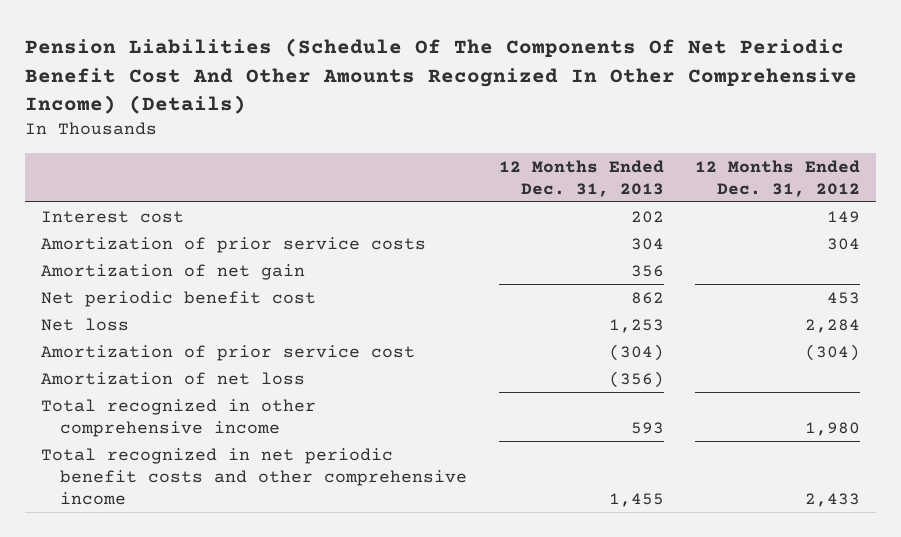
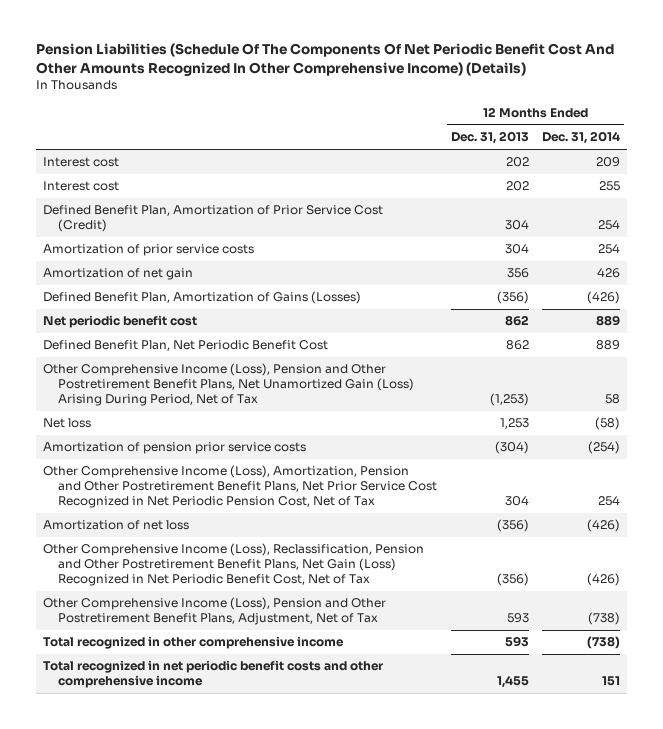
- | 12 Months Ended Dec. 31, 2013 | 12 Months Ended Dec. 31, 2012
+ | 12 Months Ended Dec. 31, 2013 | 12 Months Ended Dec. 31, 2014
+ Interest cost | 202 | 255
+ Defined Benefit Plan, Amortization of Prior Service Cost (Credit) | 304 | 254
+ Defined Benefit Plan, Amortization of Gains (Losses) | (356) | (426)
+ Defined Benefit Plan, Net Periodic Benefit Cost | 862 | 889
+ Other Comprehensive Income (Loss), Pension and Other Postretirement Benefit Plans, Net Unamortized Gain (Loss) Arising During Period, Net of Tax | (1,253) | 58
- Amortization of prior service cost | (304) | (304)
+ Amortization of pension prior service costs | (304) | (254)
+ Other Comprehensive Income (Loss), Amortization, Pension and Other Postretirement Benefit Plans, Net Prior Service Cost Recognized in Net Periodic Pension Cost, Net of Tax | 304 | 254
+ Other Comprehensive Income (Loss), Reclassification, Pension and Other Postretirement Benefit Plans, Net Gain (Loss) Recognized in Net Periodic Benefit Cost, Net of Tax | (356) | (426)
+ Other Comprehensive Income (Loss), Pension and Other Postretirement Benefit Plans, Adjustment, Net of Tax | 593 | (738)

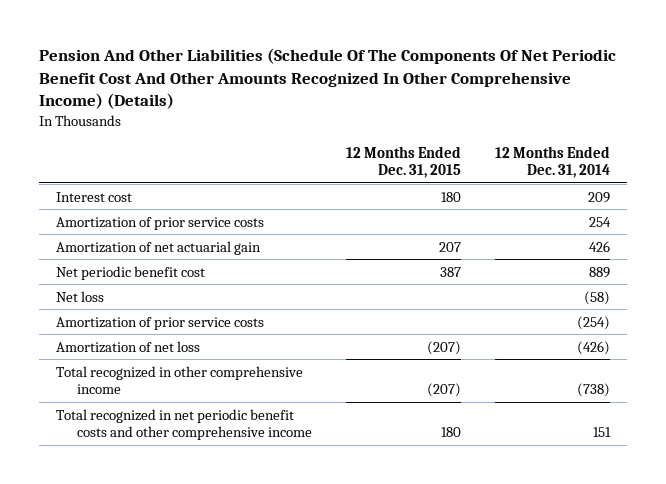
- Pension Liabilities (Schedule Of The Components Of Net Periodic Benefit Cost And Other Amounts Recognized In Other Comprehensive Income) (Details)
+ Pension And Other Liabilities (Schedule Of The Components Of Net Periodic Benefit Cost And Other Amounts Recognized In Other Comprehensive Income) (Details)
- | 12 Months Ended Dec. 31, 2013 | 12 Months Ended Dec. 31, 2014
+ | 12 Months Ended Dec. 31, 2015 | 12 Months Ended Dec. 31, 2014
- Interest cost | 202 | 255
- Defined Benefit Plan, Amortization of Prior Service Cost (Credit) | 304 | 254
- Amortization of net gain | 356 | 426
- Defined Benefit Plan, Amortization of Gains (Losses) | (356) | (426)
+ Amortization of net actuarial gain | 207 | 426
- Defined Benefit Plan, Net Periodic Benefit Cost | 862 | 889
- Other Comprehensive Income (Loss), Pension and Other Postretirement Benefit Plans, Net Unamortized Gain (Loss) Arising During Period, Net of Tax | (1,253) | 58
- Amortization of pension prior service costs | (304) | (254)
- Other Comprehensive Income (Loss), Amortization, Pension and Other Postretirement Benefit Plans, Net Prior Service Cost Recognized in Net Periodic Pension Cost, Net of Tax | 304 | 254
+ Amortization of prior service costs | | (254)
- Other Comprehensive Income (Loss), Reclassification, Pension and Other Postretirement Benefit Plans, Net Gain (Loss) Recognized in Net Periodic Benefit Cost, Net of Tax | (356) | (426)
- Other Comprehensive Income (Loss), Pension and Other Postretirement Benefit Plans, Adjustment, Net of Tax | 593 | (738)

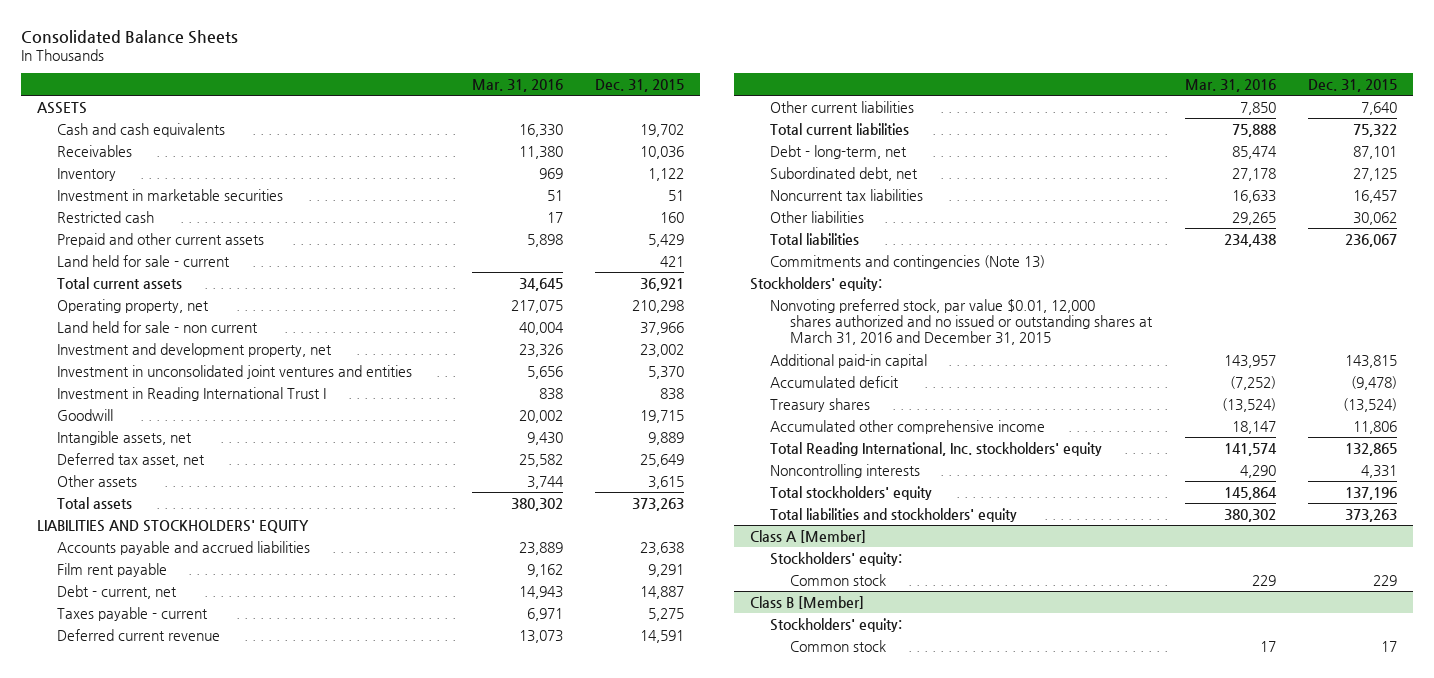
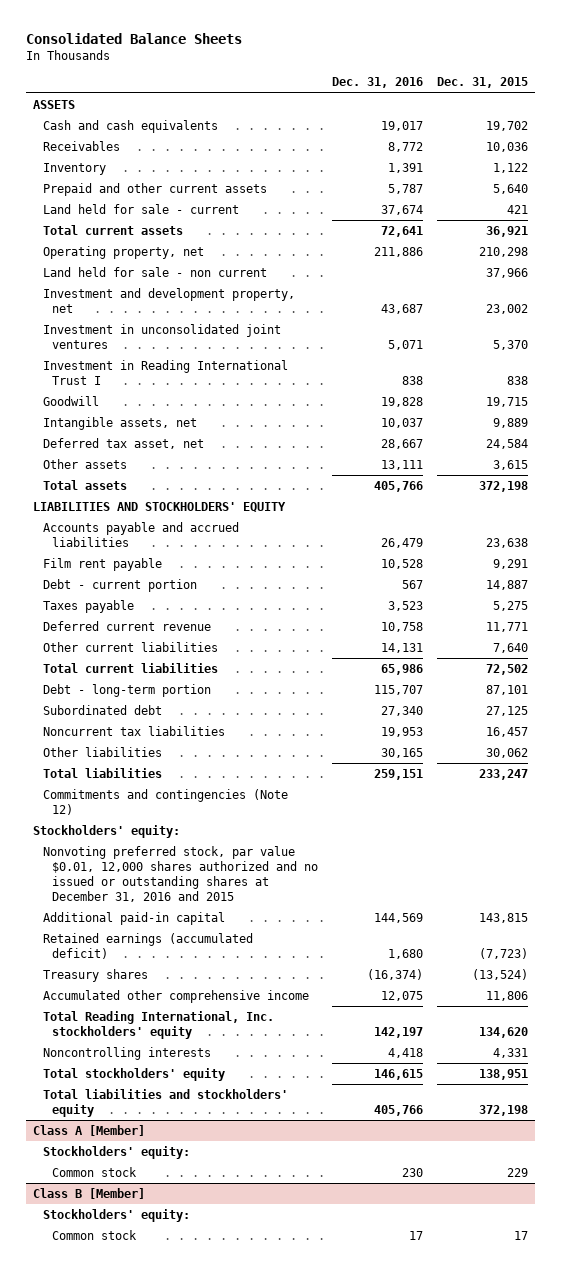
- | Mar. 31, 2016 | Dec. 31, 2015
+ | Dec. 31, 2016 | Dec. 31, 2015
- Investment in marketable securities | 51 | 51
- Restricted cash | 17 | 160
- Prepaid and other current assets | 5,898 | 5,429
+ Prepaid and other current assets | 5,787 | 5,640
- Investment in unconsolidated joint ventures and entities | 5,656 | 5,370
+ Investment in unconsolidated joint ventures | 5,071 | 5,370
- Deferred tax asset, net | 25,582 | 25,649
+ Deferred tax asset, net | 28,667 | 24,584
- Total assets | 380,302 | 373,263
+ Total assets | 405,766 | 372,198
- Debt - current, net | 14,943 | 14,887
- Taxes payable - current | 6,971 | 5,275
- Deferred current revenue | 13,073 | 14,591
+ Debt - current portion | 567 | 14,887
+ Taxes payable | 3,523 | 5,275
+ Deferred current revenue | 10,758 | 11,771
- Total current liabilities | 75,888 | 75,322
- Debt - long-term, net | 85,474 | 87,101
- Subordinated debt, net | 27,178 | 27,125
+ Total current liabilities | 65,986 | 72,502
+ Debt - long-term portion | 115,707 | 87,101
+ Subordinated debt | 27,340 | 27,125
- Total liabilities | 234,438 | 236,067
- Commitments and contingencies (Note 13)
+ Total liabilities | 259,151 | 233,247
+ Commitments and contingencies (Note 12)
- Nonvoting preferred stock, par value $0.01, 12,000 shares authorized and no issued or outstanding shares at March 31, 2016 and December 31, 2015
+ Nonvoting preferred stock, par value $0.01, 12,000 shares authorized and no issued or outstanding shares at December 31, 2016 and 2015
- Accumulated deficit | (7,252) | (9,478)
+ Retained earnings (accumulated deficit) | 1,680 | (7,723)
- Total Reading International, Inc. stockholders' equity | 141,574 | 132,865
+ Total Reading International, Inc. stockholders' equity | 142,197 | 134,620
- Total stockholders' equity | 145,864 | 137,196
- Total liabilities and stockholders' equity | 380,302 | 373,263
+ Total stockholders' equity | 146,615 | 138,951
+ Total liabilities and stockholders' equity | 405,766 | 372,198

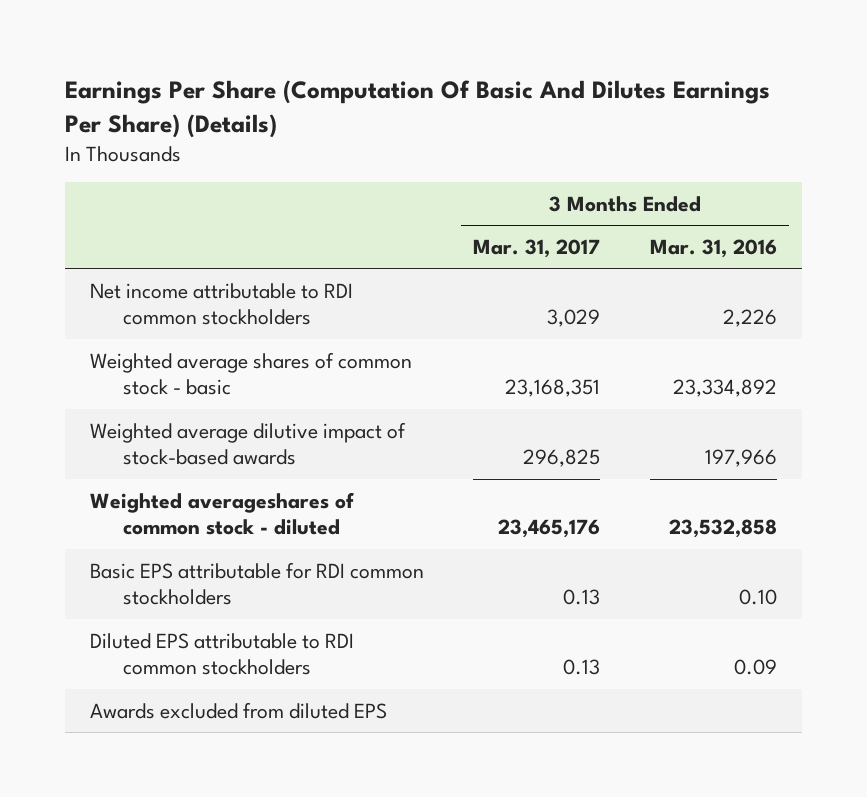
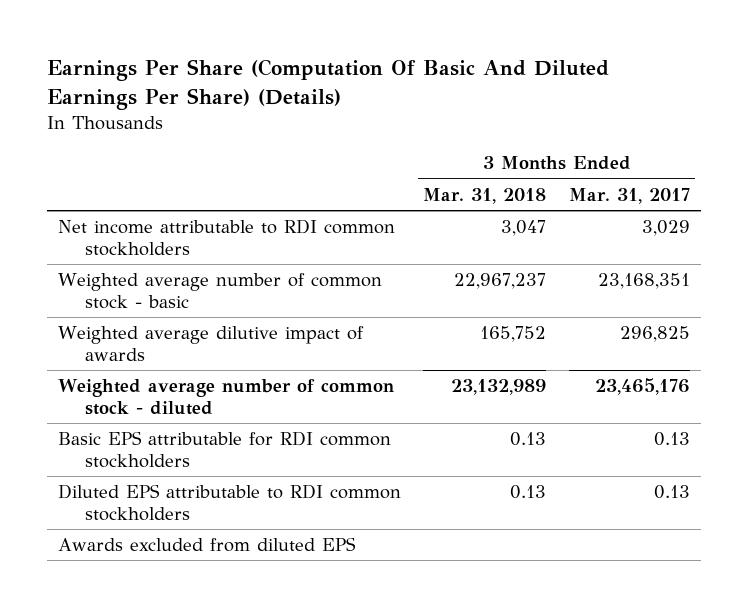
- Earnings Per Share (Computation Of Basic And Dilutes Earnings Per Share) (Details)
+ Earnings Per Share (Computation Of Basic And Diluted Earnings Per Share) (Details)
- | 3 Months Ended Mar. 31, 2017 | 3 Months Ended Mar. 31, 2016
+ | 3 Months Ended Mar. 31, 2018 | 3 Months Ended Mar. 31, 2017
- Weighted average shares of common stock - basic | 23,168,351 | 23,334,892
- Weighted average dilutive impact of stock-based awards | 296,825 | 197,966
- Weighted averageshares of common stock - diluted | 23,465,176 | 23,532,858
+ Weighted average number of common stock - basic | 22,967,237 | 23,168,351
+ Weighted average dilutive impact of awards | 165,752 | 296,825
+ Weighted average number of common stock - diluted | 23,132,989 | 23,465,176

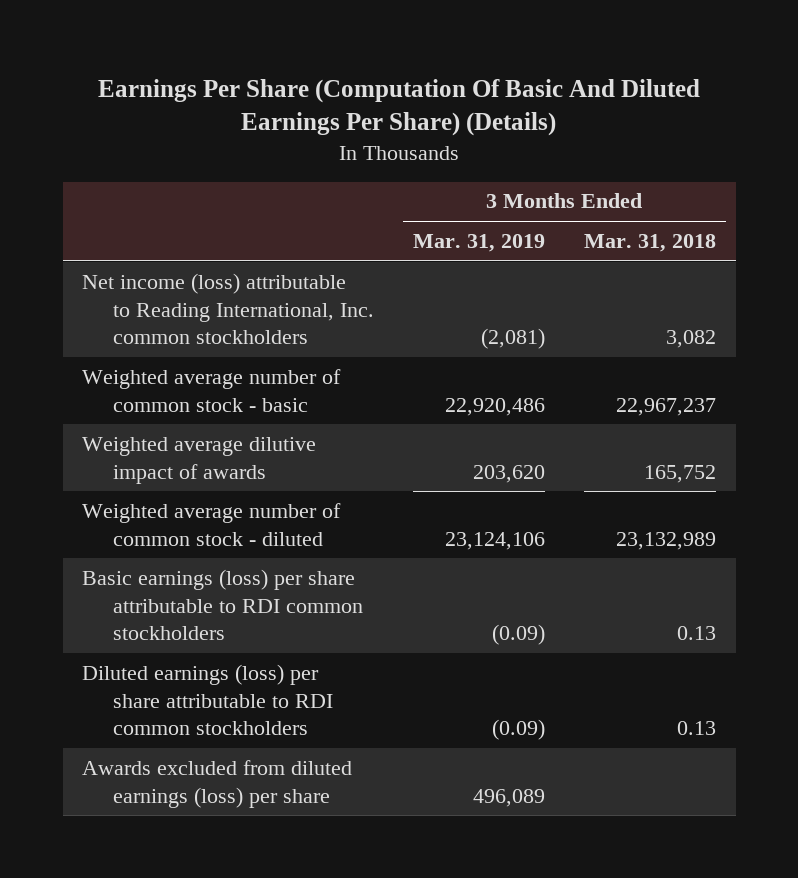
- | 3 Months Ended Mar. 31, 2018 | 3 Months Ended Mar. 31, 2017
+ | 3 Months Ended Mar. 31, 2019 | 3 Months Ended Mar. 31, 2018
- Net income attributable to RDI common stockholders | 3,047 | 3,029
+ Net income (loss) attributable to Reading International, Inc. common stockholders | (2,081) | 3,082
- Basic EPS attributable for RDI common stockholders | 0.13 | 0.13
- Diluted EPS attributable to RDI common stockholders | 0.13 | 0.13
- Awards excluded from diluted EPS
+ Basic earnings (loss) per share attributable to RDI common stockholders | (0.09) | 0.13
+ Diluted earnings (loss) per share attributable to RDI common stockholders | (0.09) | 0.13
+ Awards excluded from diluted earnings (loss) per share | 496,089 |

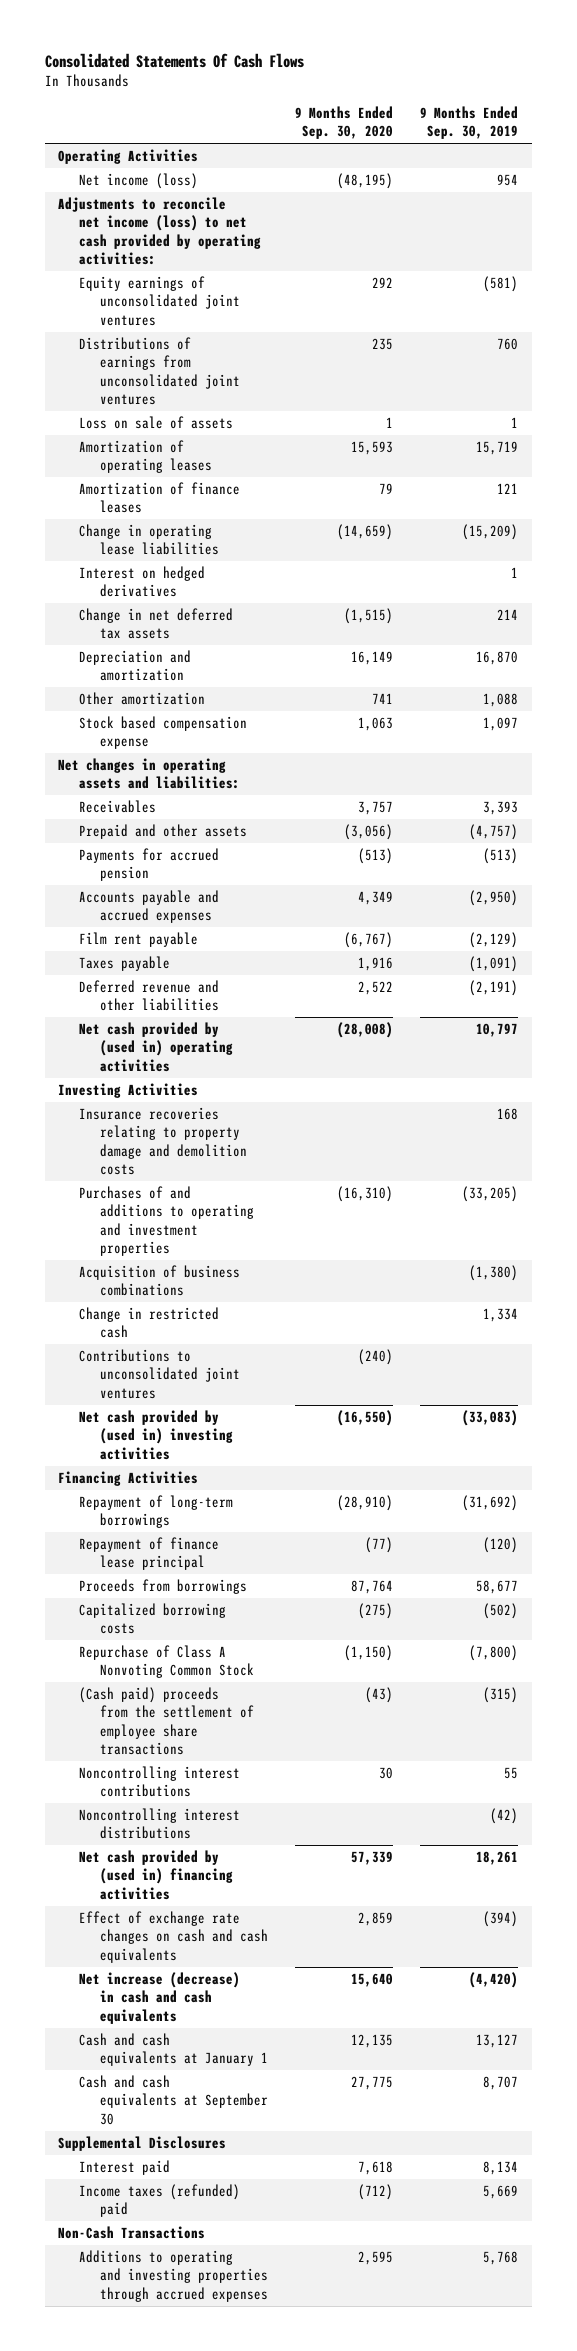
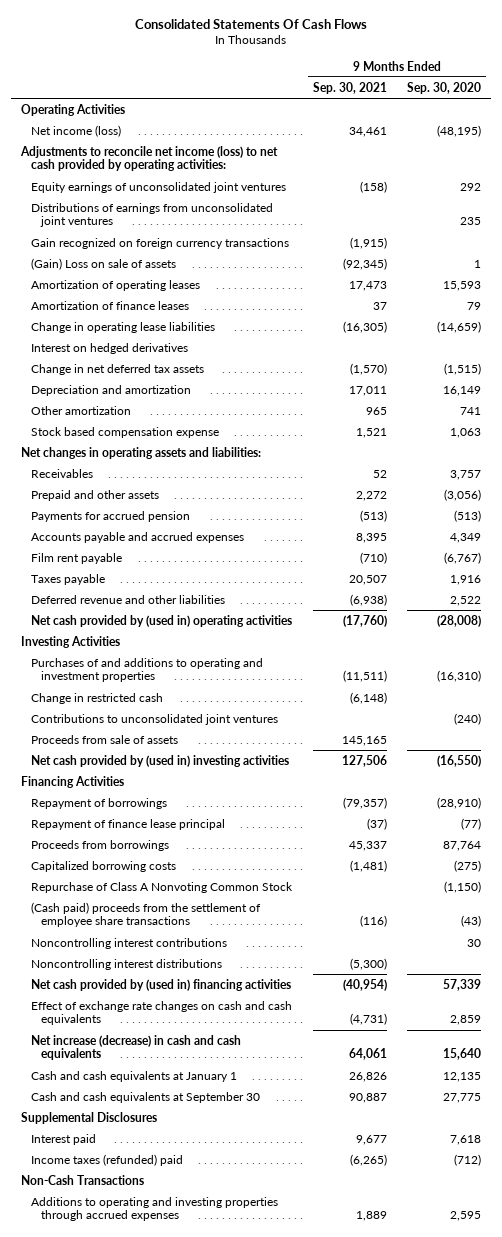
- | 9 Months Ended Sep. 30, 2020 | 9 Months Ended Sep. 30, 2019
+ | 9 Months Ended Sep. 30, 2021 | 9 Months Ended Sep. 30, 2020
- Loss on sale of assets | 1 | 1
+ Gain recognized on foreign currency transactions | (1,915) |
+ (Gain) Loss on sale of assets | (92,345) | 1
- Insurance recoveries relating to property damage and demolition costs | | 168
- Acquisition of business combinations | | (1,380)
+ Proceeds from sale of assets | 145,165 |
- Repayment of long-term borrowings | (28,910) | (31,692)
+ Repayment of borrowings | (79,357) | (28,910)

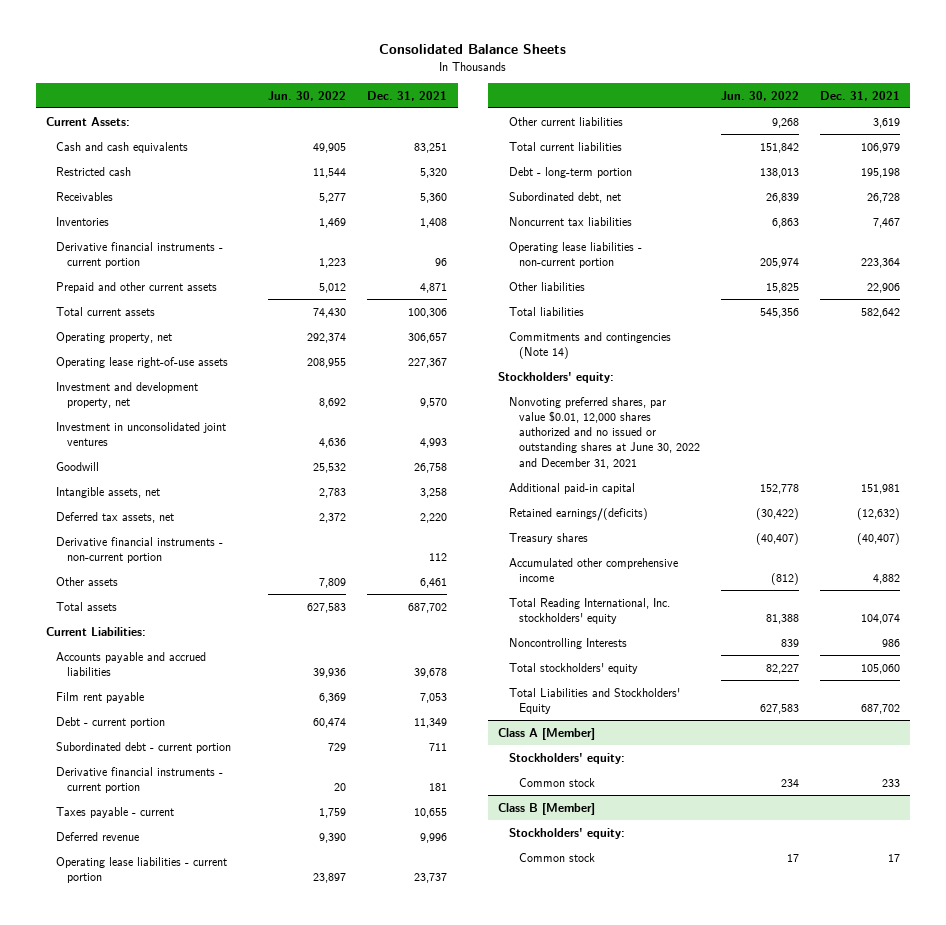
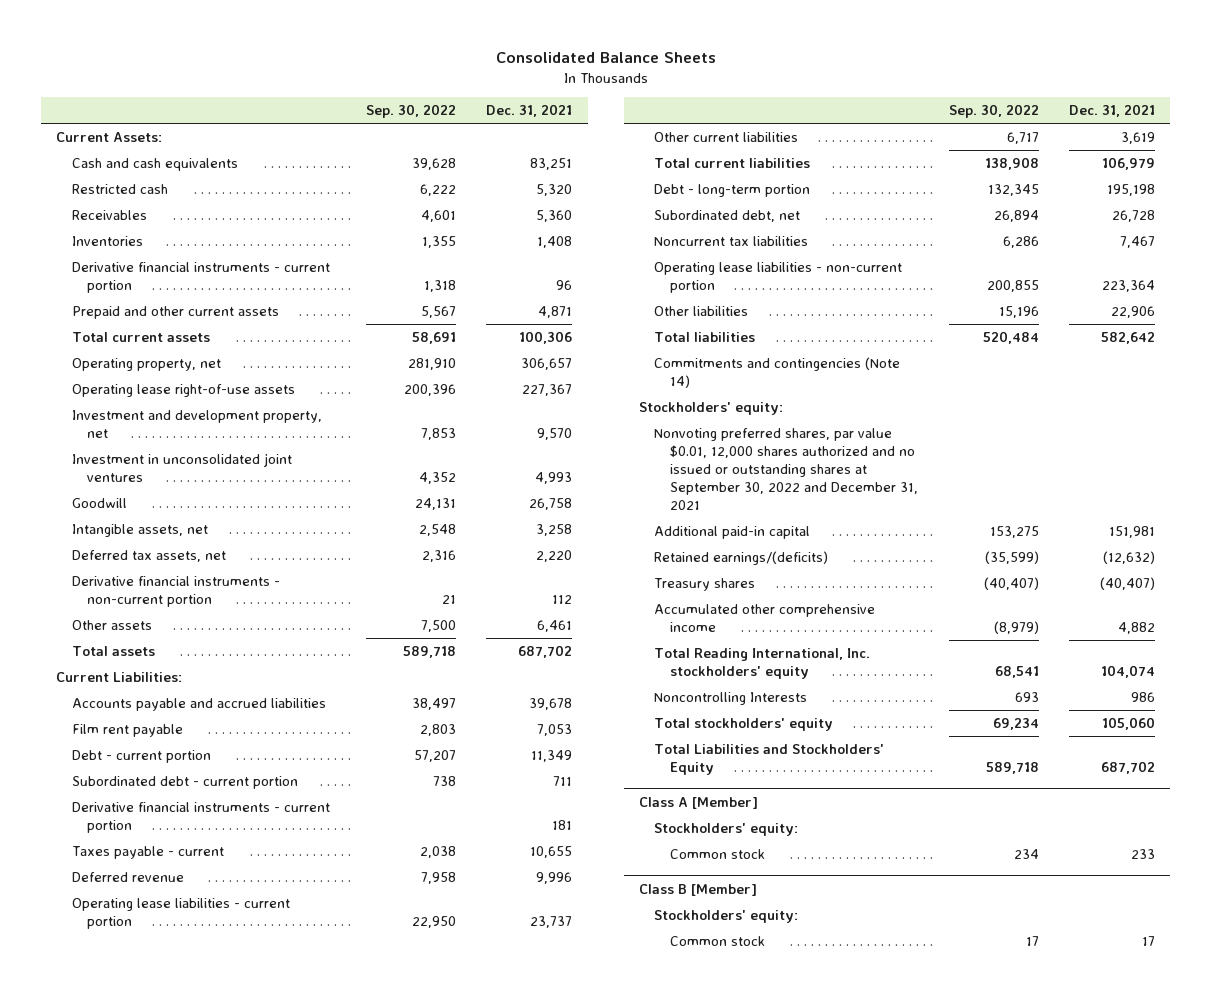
- | Jun. 30, 2022 | Dec. 31, 2021
+ | Sep. 30, 2022 | Dec. 31, 2021
- Nonvoting preferred shares, par value $0.01, 12,000 shares authorized and no issued or outstanding shares at June 30, 2022 and December 31, 2021
+ Nonvoting preferred shares, par value $0.01, 12,000 shares authorized and no issued or outstanding shares at September 30, 2022 and December 31, 2021

